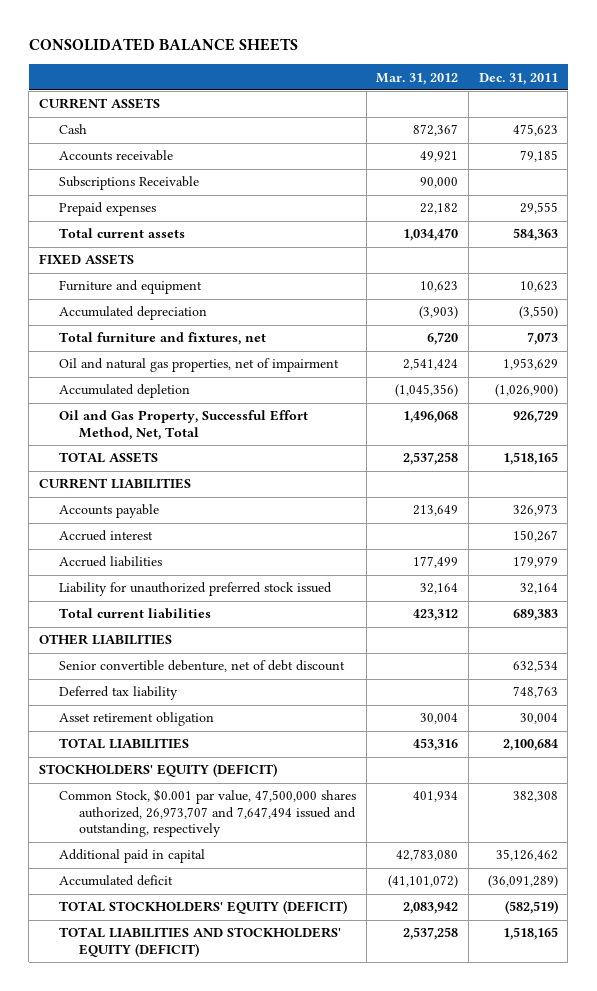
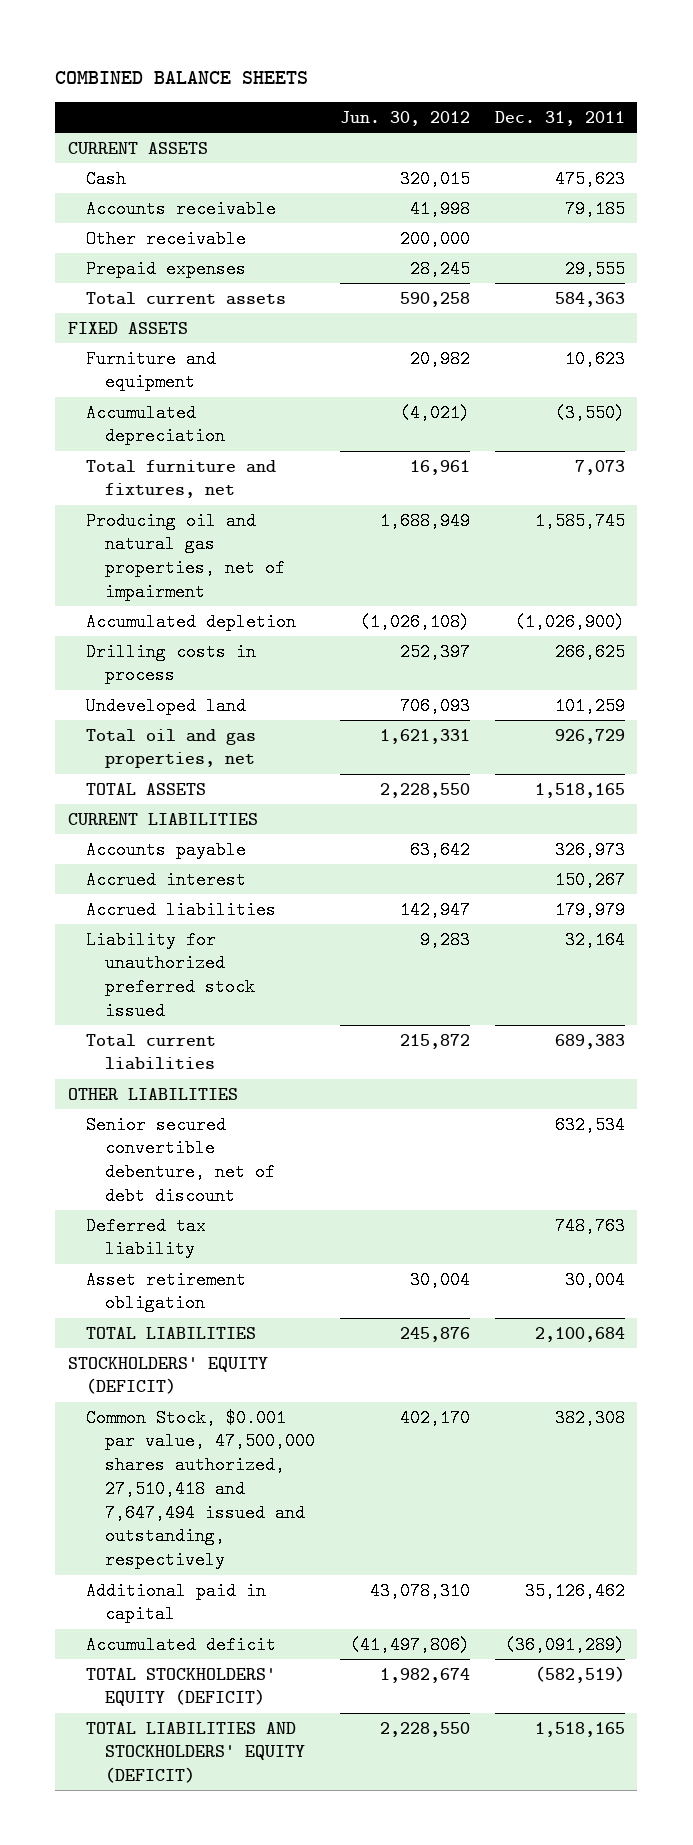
- CONSOLIDATED BALANCE SHEETS
+ COMBINED BALANCE SHEETS
- | Mar. 31, 2012 | Dec. 31, 2011
+ | Jun. 30, 2012 | Dec. 31, 2011
- Subscriptions Receivable | 90,000 |
+ Other receivable | 200,000 |
- Oil and natural gas properties, net of impairment | 2,541,424 | 1,953,629
+ Producing oil and natural gas properties, net of impairment | 1,688,949 | 1,585,745
- Oil and Gas Property, Successful Effort Method, Net, Total | 1,496,068 | 926,729
+ Drilling costs in process | 252,397 | 266,625
+ Undeveloped land | 706,093 | 101,259
+ Total oil and gas properties, net | 1,621,331 | 926,729
- Senior convertible debenture, net of debt discount | | 632,534
+ Senior secured convertible debenture, net of debt discount | | 632,534
- Common Stock, $0.001 par value, 47,500,000 shares authorized, 26,973,707 and 7,647,494 issued and outstanding, respectively | 401,934 | 382,308
+ Common Stock, $0.001 par value, 47,500,000 shares authorized, 27,510,418 and 7,647,494 issued and outstanding, respectively | 402,170 | 382,308

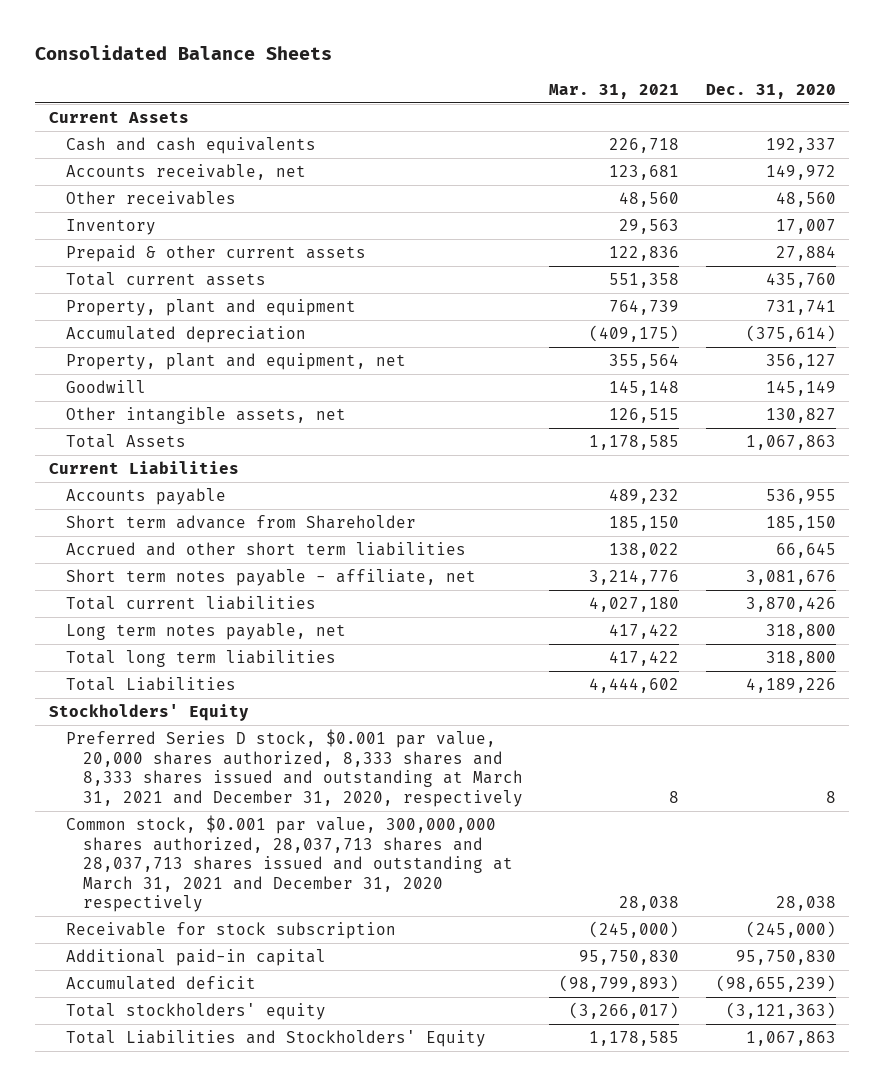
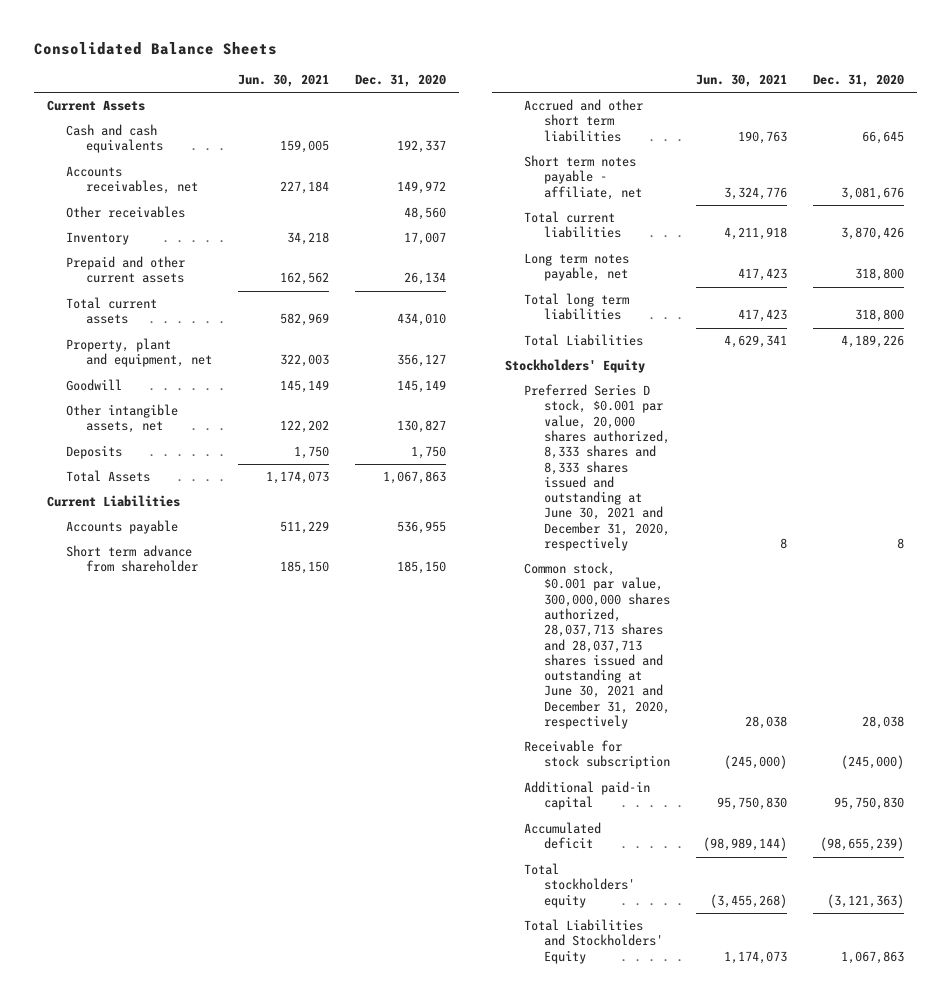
- | Mar. 31, 2021 | Dec. 31, 2020
+ | Jun. 30, 2021 | Dec. 31, 2020
- Accounts receivable, net | 123,681 | 149,972
+ Accounts receivables, net | 227,184 | 149,972
- Prepaid & other current assets | 122,836 | 27,884
- Total current assets | 551,358 | 435,760
- Property, plant and equipment | 764,739 | 731,741
- Accumulated depreciation | (409,175) | (375,614)
+ Prepaid and other current assets | 162,562 | 26,134
+ Total current assets | 582,969 | 434,010
+ Deposits | 1,750 | 1,750
- Short term advance from Shareholder | 185,150 | 185,150
+ Short term advance from shareholder | 185,150 | 185,150
- Preferred Series D stock, $0.001 par value, 20,000 shares authorized, 8,333 shares and 8,333 shares issued and outstanding at March 31, 2021 and December 31, 2020, respectively | 8 | 8
- Common stock, $0.001 par value, 300,000,000 shares authorized, 28,037,713 shares and 28,037,713 shares issued and outstanding at March 31, 2021 and December 31, 2020 respectively | 28,038 | 28,038
+ Preferred Series D stock, $0.001 par value, 20,000 shares authorized, 8,333 shares and 8,333 shares issued and outstanding at June 30, 2021 and December 31, 2020, respectively | 8 | 8
+ Common stock, $0.001 par value, 300,000,000 shares authorized, 28,037,713 shares and 28,037,713 shares issued and outstanding at June 30, 2021 and December 31, 2020, respectively | 28,038 | 28,038

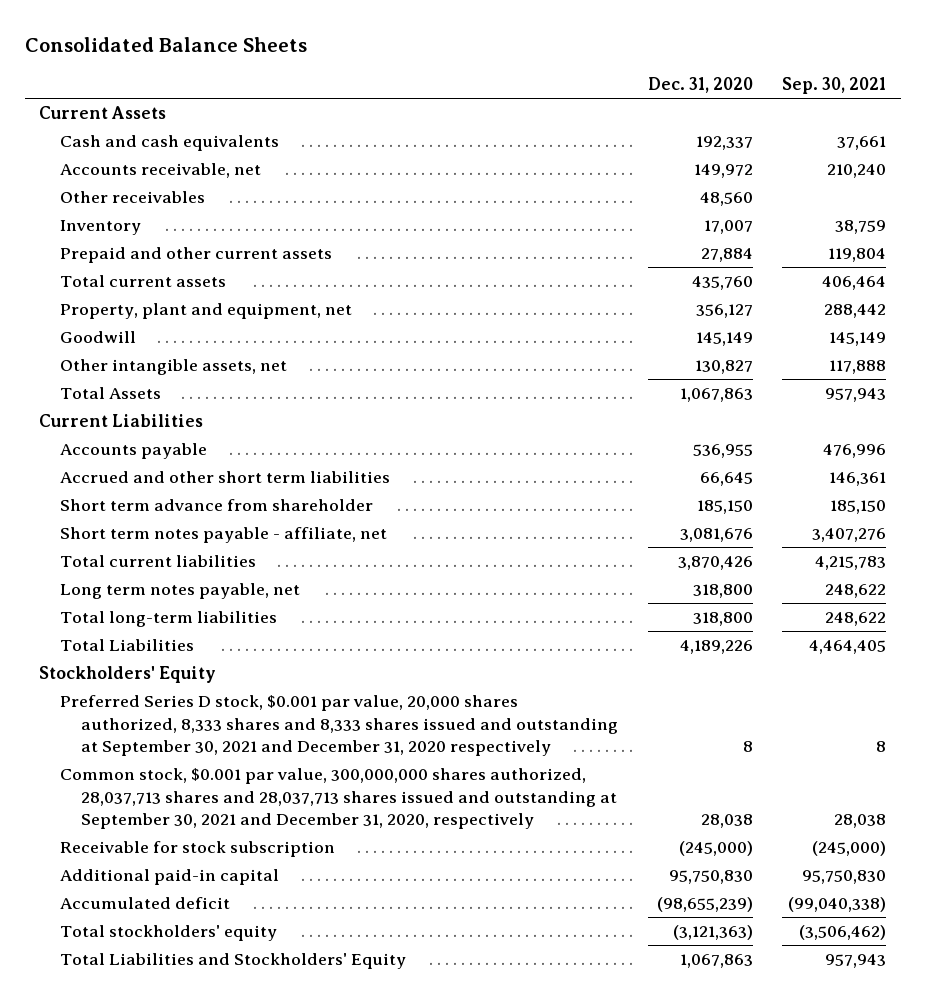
- | Jun. 30, 2021 | Dec. 31, 2020
+ | Dec. 31, 2020 | Sep. 30, 2021
- Accounts receivables, net | 227,184 | 149,972
+ Accounts receivable, net | 149,972 | 210,240
- Prepaid and other current assets | 162,562 | 26,134
- Total current assets | 582,969 | 434,010
+ Prepaid and other current assets | 27,884 | 119,804
+ Total current assets | 435,760 | 406,464
- Deposits | 1,750 | 1,750
moved down: Short term advance from shareholder | 185,150 | 185,150
- Total long term liabilities | 417,423 | 318,800
+ Total long-term liabilities | 318,800 | 248,622
- Preferred Series D stock, $0.001 par value, 20,000 shares authorized, 8,333 shares and 8,333 shares issued and outstanding at June 30, 2021 and December 31, 2020, respectively | 8 | 8
- Common stock, $0.001 par value, 300,000,000 shares authorized, 28,037,713 shares and 28,037,713 shares issued and outstanding at June 30, 2021 and December 31, 2020, respectively | 28,038 | 28,038
+ Preferred Series D stock, $0.001 par value, 20,000 shares authorized, 8,333 shares and 8,333 shares issued and outstanding at September 30, 2021 and December 31, 2020 respectively | 8 | 8
+ Common stock, $0.001 par value, 300,000,000 shares authorized, 28,037,713 shares and 28,037,713 shares issued and outstanding at September 30, 2021 and December 31, 2020, respectively | 28,038 | 28,038

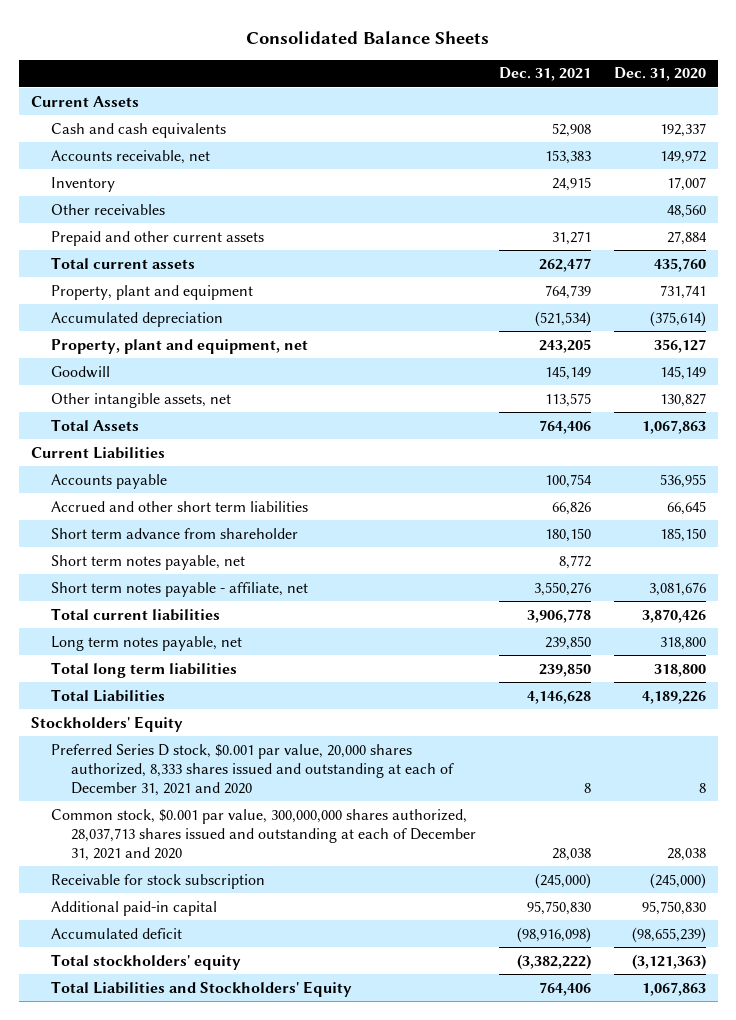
- | Dec. 31, 2020 | Sep. 30, 2021
+ | Dec. 31, 2021 | Dec. 31, 2020
moved down: Other receivables | | 48,560
+ Property, plant and equipment | 764,739 | 731,741
+ Accumulated depreciation | (521,534) | (375,614)
+ Short term notes payable, net | 8,772 |
- Total long-term liabilities | 318,800 | 248,622
+ Total long term liabilities | 239,850 | 318,800
- Preferred Series D stock, $0.001 par value, 20,000 shares authorized, 8,333 shares and 8,333 shares issued and outstanding at September 30, 2021 and December 31, 2020 respectively | 8 | 8
- Common stock, $0.001 par value, 300,000,000 shares authorized, 28,037,713 shares and 28,037,713 shares issued and outstanding at September 30, 2021 and December 31, 2020, respectively | 28,038 | 28,038
+ Preferred Series D stock, $0.001 par value, 20,000 shares authorized, 8,333 shares issued and outstanding at each of December 31, 2021 and 2020 | 8 | 8
+ Common stock, $0.001 par value, 300,000,000 shares authorized, 28,037,713 shares issued and outstanding at each of December 31, 2021 and 2020 | 28,038 | 28,038

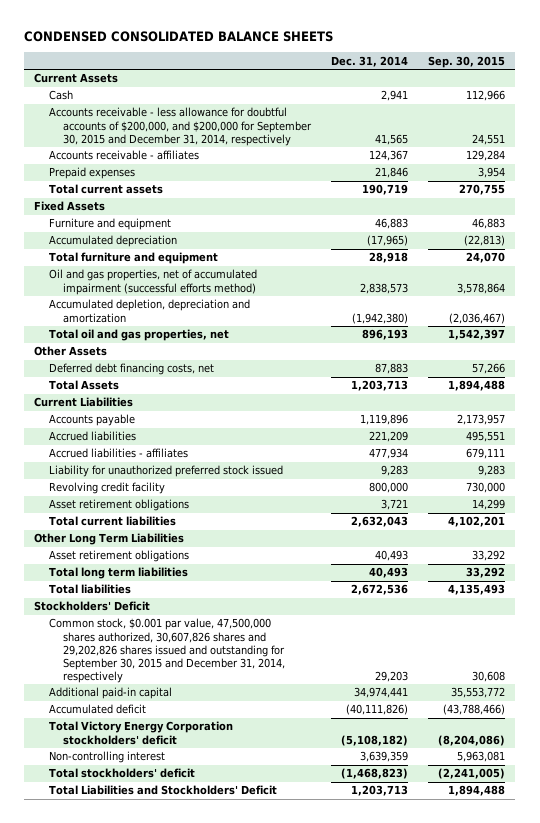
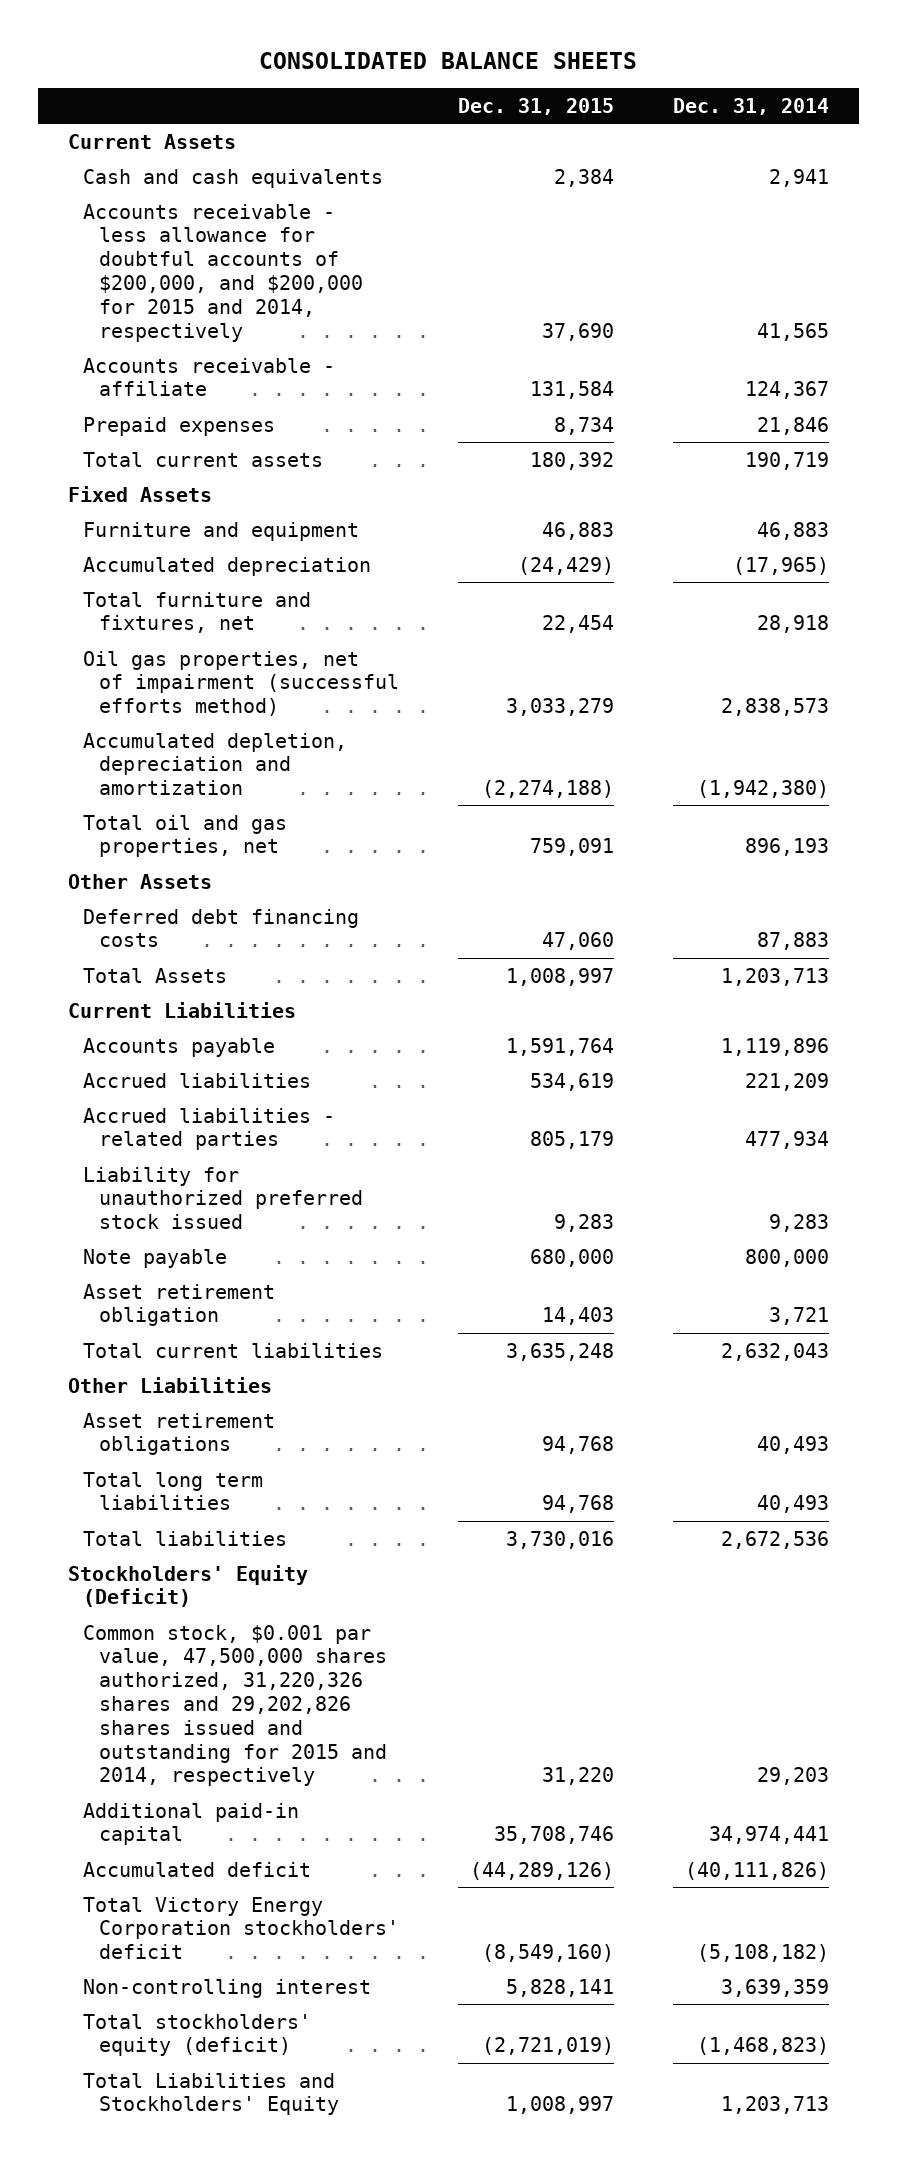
- CONDENSED CONSOLIDATED BALANCE SHEETS
+ CONSOLIDATED BALANCE SHEETS
- | Dec. 31, 2014 | Sep. 30, 2015
+ | Dec. 31, 2015 | Dec. 31, 2014
- Cash | 2,941 | 112,966
- Accounts receivable - less allowance for doubtful accounts of $200,000, and $200,000 for September 30, 2015 and December 31, 2014, respectively | 41,565 | 24,551
- Accounts receivable - affiliates | 124,367 | 129,284
+ Cash and cash equivalents | 2,384 | 2,941
+ Accounts receivable - less allowance for doubtful accounts of $200,000, and $200,000 for 2015 and 2014, respectively | 37,690 | 41,565
+ Accounts receivable - affiliate | 131,584 | 124,367
- Total furniture and equipment | 28,918 | 24,070
- Oil and gas properties, net of accumulated impairment (successful efforts method) | 2,838,573 | 3,578,864
+ Total furniture and fixtures, net | 22,454 | 28,918
+ Oil gas properties, net of impairment (successful efforts method) | 3,033,279 | 2,838,573
- Deferred debt financing costs, net | 87,883 | 57,266
+ Deferred debt financing costs | 47,060 | 87,883
- Accrued liabilities - affiliates | 477,934 | 679,111
+ Accrued liabilities - related parties | 805,179 | 477,934
- Revolving credit facility | 800,000 | 730,000
- Asset retirement obligations | 3,721 | 14,299
+ Note payable | 680,000 | 800,000
+ Asset retirement obligation | 14,403 | 3,721
- Other Long Term Liabilities
+ Other Liabilities
- Stockholders' Deficit
- Common stock, $0.001 par value, 47,500,000 shares authorized, 30,607,826 shares and 29,202,826 shares issued and outstanding for September 30, 2015 and December 31, 2014, respectively | 29,203 | 30,608
+ Stockholders' Equity (Deficit)
+ Common stock, $0.001 par value, 47,500,000 shares authorized, 31,220,326 shares and 29,202,826 shares issued and outstanding for 2015 and 2014, respectively | 31,220 | 29,203
- Total stockholders' deficit | (1,468,823) | (2,241,005)
- Total Liabilities and Stockholders' Deficit | 1,203,713 | 1,894,488
+ Total stockholders' equity (deficit) | (2,721,019) | (1,468,823)
+ Total Liabilities and Stockholders' Equity | 1,008,997 | 1,203,713

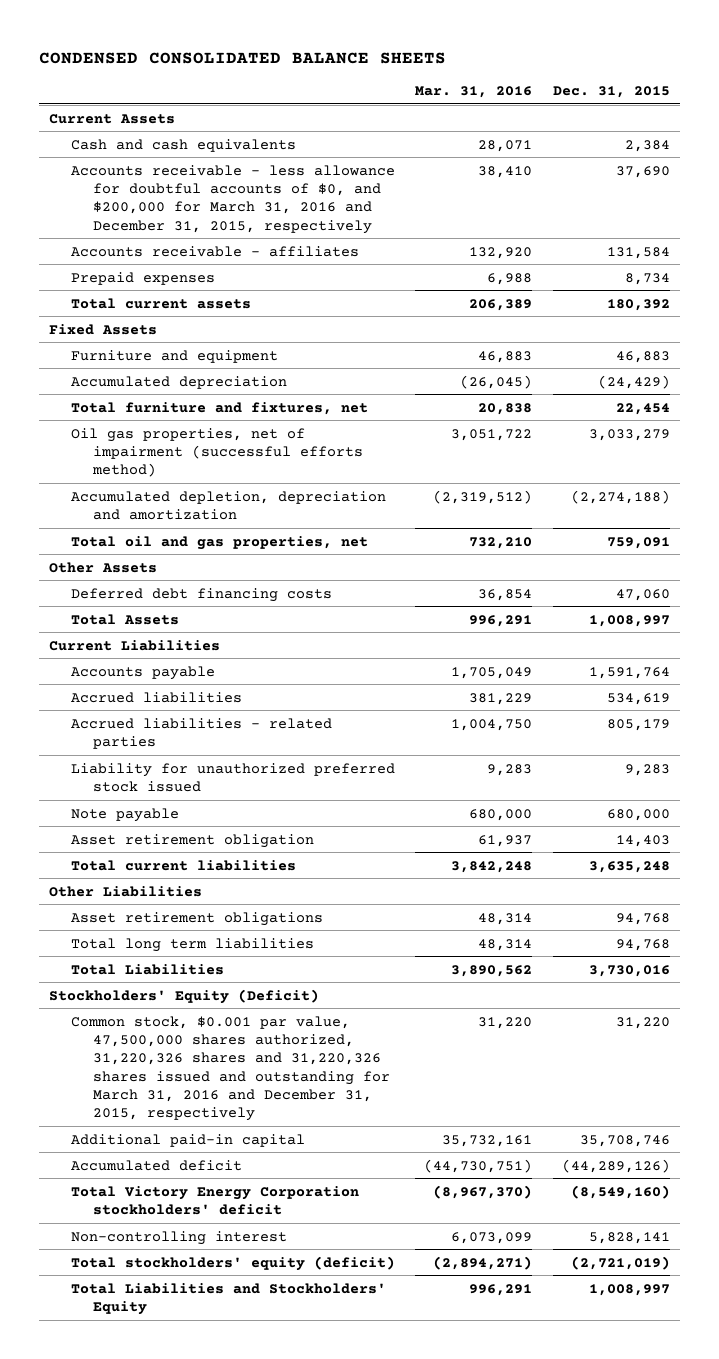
- CONSOLIDATED BALANCE SHEETS
+ CONDENSED CONSOLIDATED BALANCE SHEETS
- | Dec. 31, 2015 | Dec. 31, 2014
+ | Mar. 31, 2016 | Dec. 31, 2015
- Accounts receivable - less allowance for doubtful accounts of $200,000, and $200,000 for 2015 and 2014, respectively | 37,690 | 41,565
- Accounts receivable - affiliate | 131,584 | 124,367
+ Accounts receivable - less allowance for doubtful accounts of $0, and $200,000 for March 31, 2016 and December 31, 2015, respectively | 38,410 | 37,690
+ Accounts receivable - affiliates | 132,920 | 131,584
- Total liabilities | 3,730,016 | 2,672,536
+ Total Liabilities | 3,890,562 | 3,730,016
- Common stock, $0.001 par value, 47,500,000 shares authorized, 31,220,326 shares and 29,202,826 shares issued and outstanding for 2015 and 2014, respectively | 31,220 | 29,203
+ Common stock, $0.001 par value, 47,500,000 shares authorized, 31,220,326 shares and 31,220,326 shares issued and outstanding for March 31, 2016 and December 31, 2015, respectively | 31,220 | 31,220

